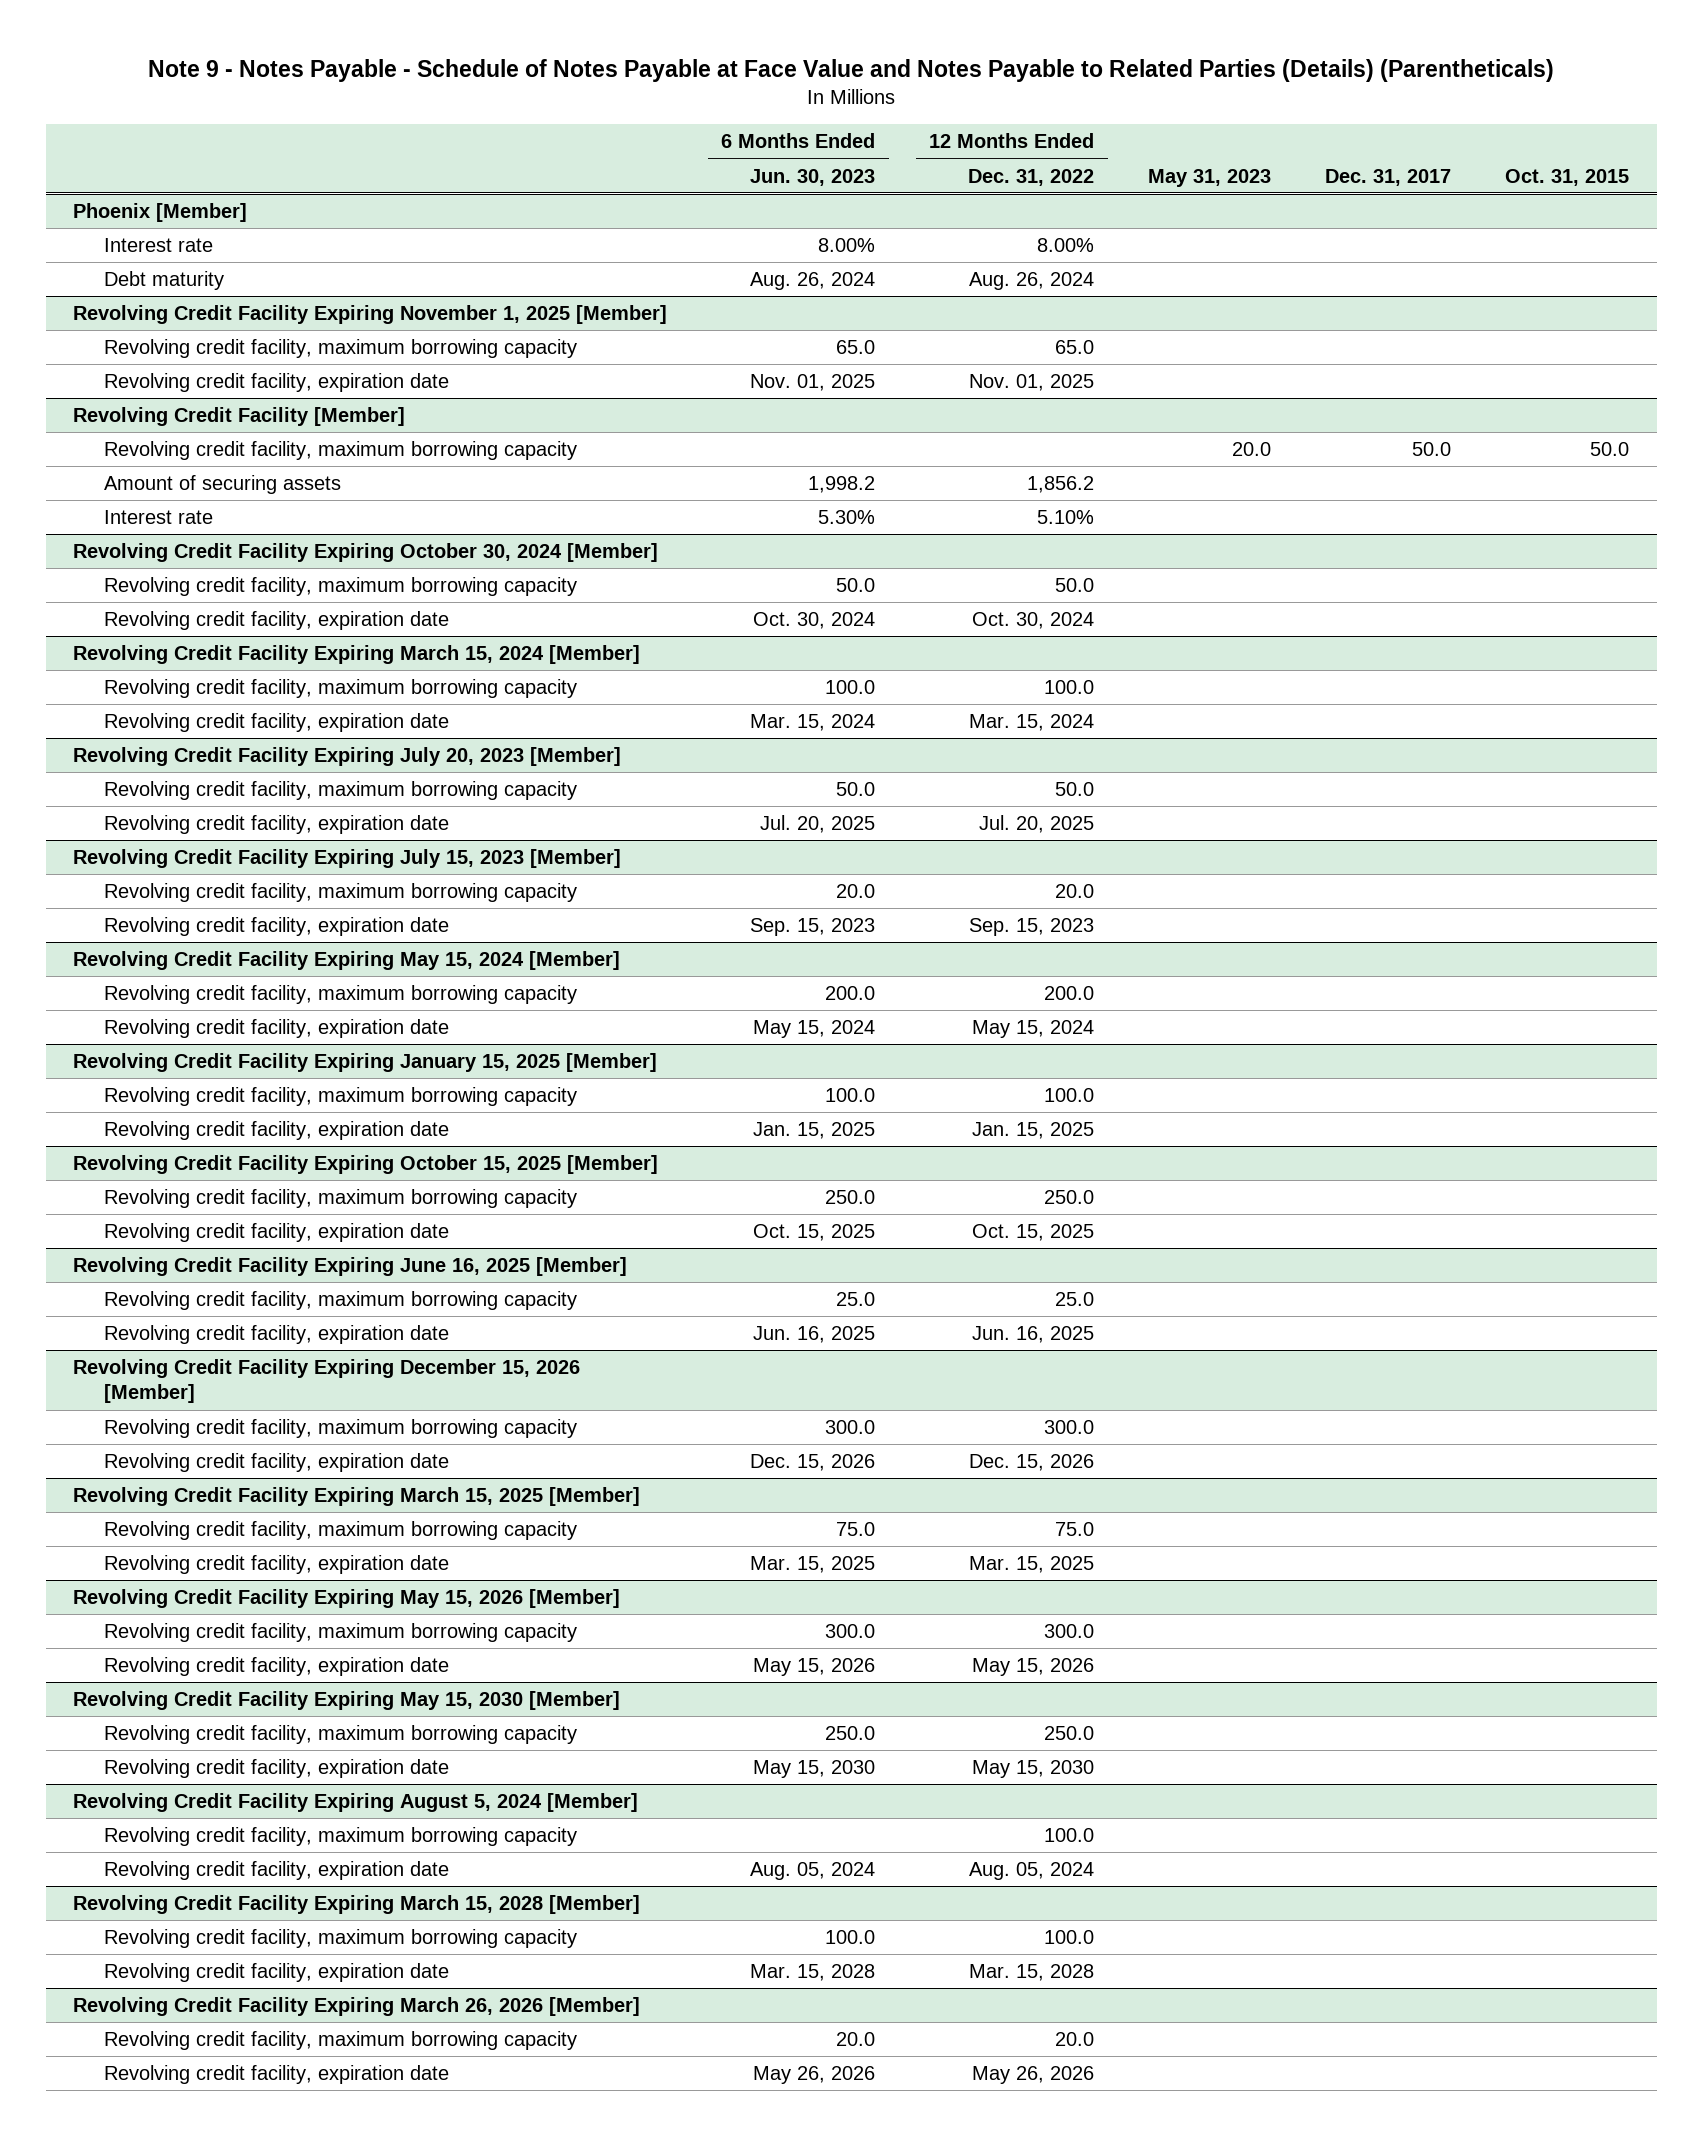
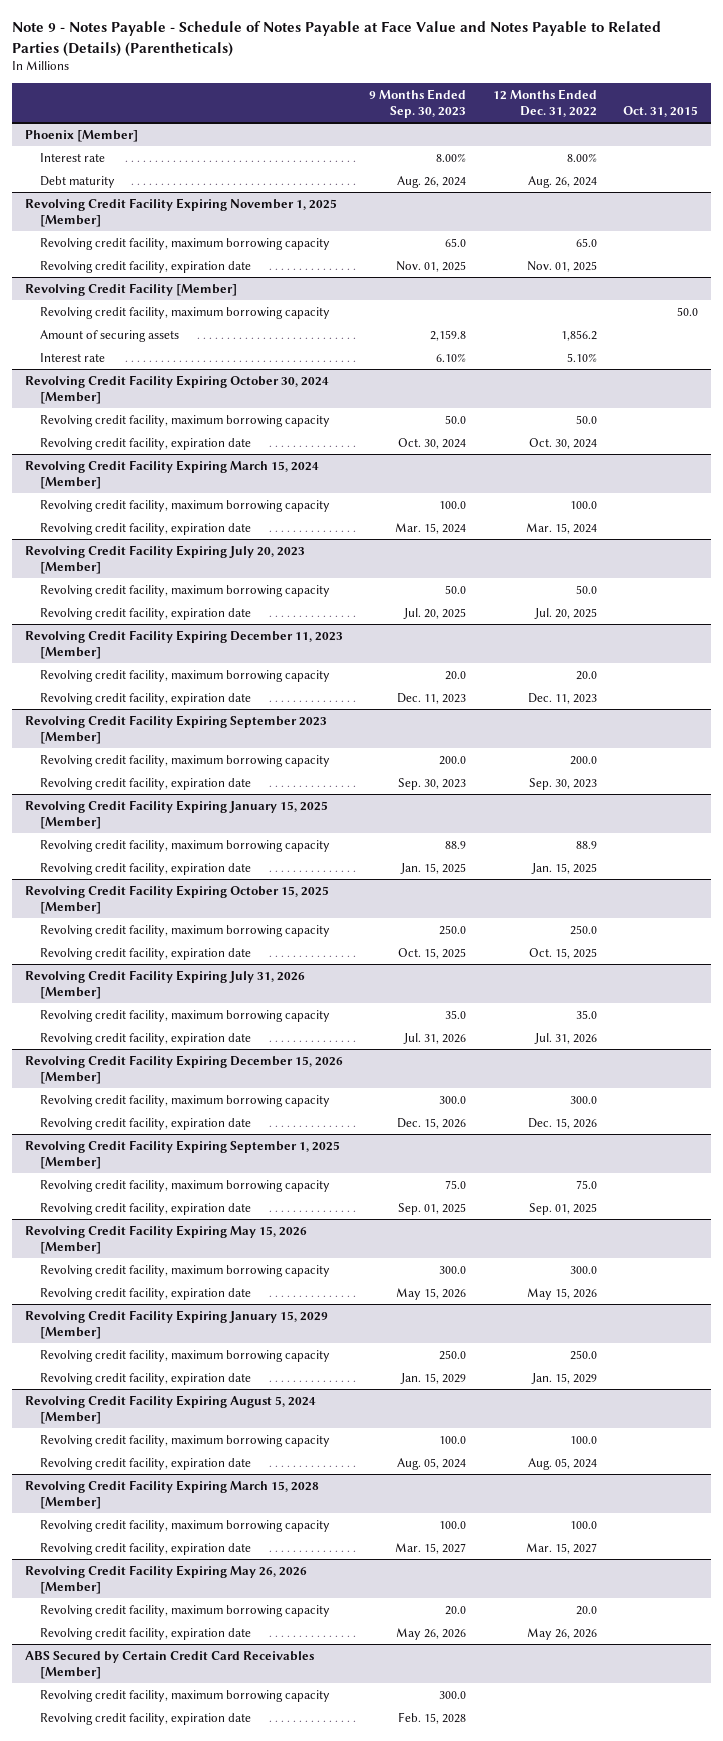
- | 6 Months Ended Jun. 30, 2023 | 12 Months Ended Dec. 31, 2022 | May 31, 2023 | Dec. 31, 2017 | Oct. 31, 2015
+ | 9 Months Ended Sep. 30, 2023 | 12 Months Ended Dec. 31, 2022 | Oct. 31, 2015
- Revolving Credit Facility Expiring July 15, 2023 [Member]
+ Revolving Credit Facility Expiring December 11, 2023 [Member]
- Revolving credit facility, expiration date | Sep. 15, 2023 | Sep. 15, 2023 | | |
- Revolving Credit Facility Expiring May 15, 2024 [Member]
+ Revolving credit facility, expiration date | Dec. 11, 2023 | Dec. 11, 2023 |
+ Revolving Credit Facility Expiring September 2023 [Member]
- Revolving credit facility, expiration date | May 15, 2024 | May 15, 2024 | | |
+ Revolving credit facility, expiration date | Sep. 30, 2023 | Sep. 30, 2023 |
@ Revolving Credit Facility Expiring January 15, 2025 [Member]
- Revolving credit facility, maximum borrowing capacity | 100.0 | 100.0 | | |
+ Revolving credit facility, maximum borrowing capacity | 88.9 | 88.9 |
- Revolving Credit Facility Expiring June 16, 2025 [Member]
- Revolving credit facility, maximum borrowing capacity | 25.0 | 25.0 | | |
- Revolving credit facility, expiration date | Jun. 16, 2025 | Jun. 16, 2025 | | |
+ Revolving Credit Facility Expiring July 31, 2026 [Member]
+ Revolving credit facility, maximum borrowing capacity | 35.0 | 35.0 |
+ Revolving credit facility, expiration date | Jul. 31, 2026 | Jul. 31, 2026 |
- Revolving Credit Facility Expiring March 15, 2025 [Member]
+ Revolving Credit Facility Expiring September 1, 2025 [Member]
- Revolving credit facility, expiration date | Mar. 15, 2025 | Mar. 15, 2025 | | |
+ Revolving credit facility, expiration date | Sep. 01, 2025 | Sep. 01, 2025 |
- Revolving Credit Facility Expiring May 15, 2030 [Member]
+ Revolving Credit Facility Expiring January 15, 2029 [Member]
- Revolving credit facility, expiration date | May 15, 2030 | May 15, 2030 | | |
+ Revolving credit facility, expiration date | Jan. 15, 2029 | Jan. 15, 2029 |
@ Revolving Credit Facility Expiring March 15, 2028 [Member]
- Revolving credit facility, expiration date | Mar. 15, 2028 | Mar. 15, 2028 | | |
- Revolving Credit Facility Expiring March 26, 2026 [Member]
@ Revolving Credit Facility Expiring March 15, 2028 [Member]
+ Revolving credit facility, expiration date | Mar. 15, 2027 | Mar. 15, 2027 |
+ Revolving Credit Facility Expiring May 26, 2026 [Member]
+ ABS Secured by Certain Credit Card Receivables [Member]
+ Revolving credit facility, maximum borrowing capacity | 300.0 | |
+ Revolving credit facility, expiration date | Feb. 15, 2028 | |

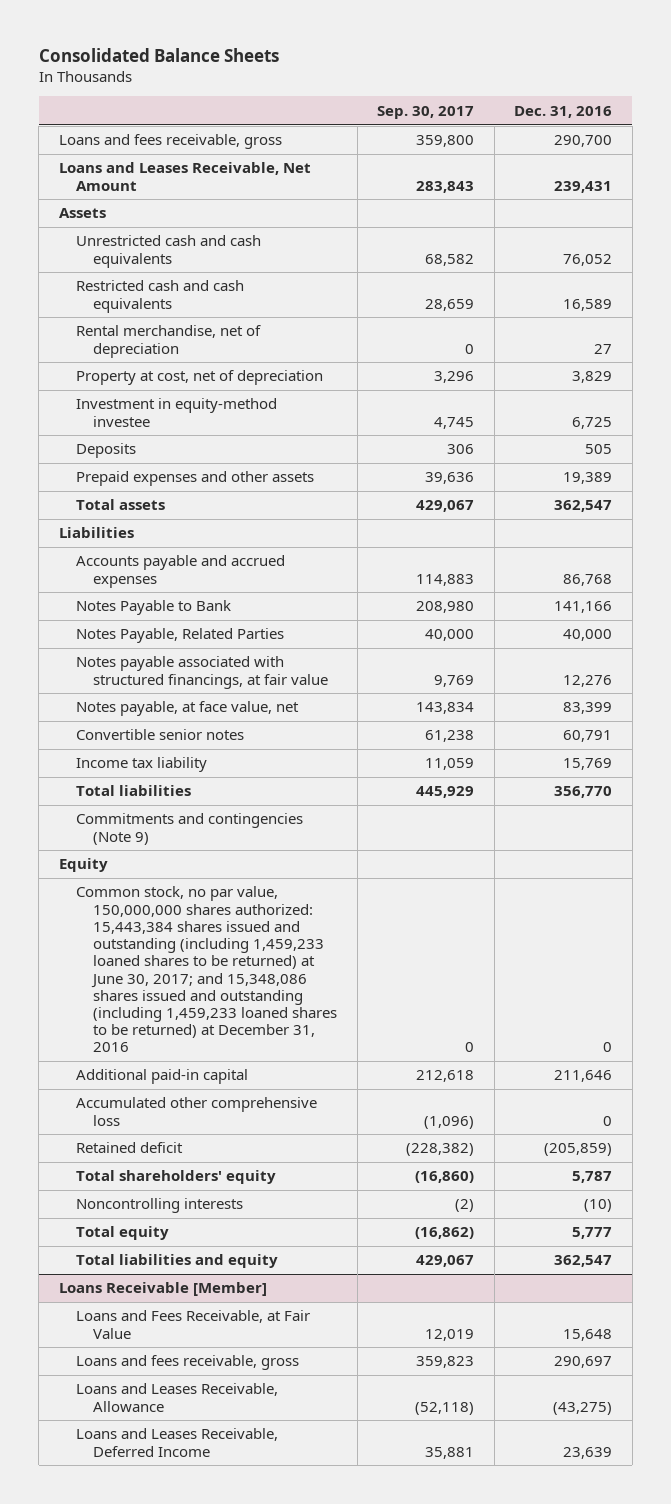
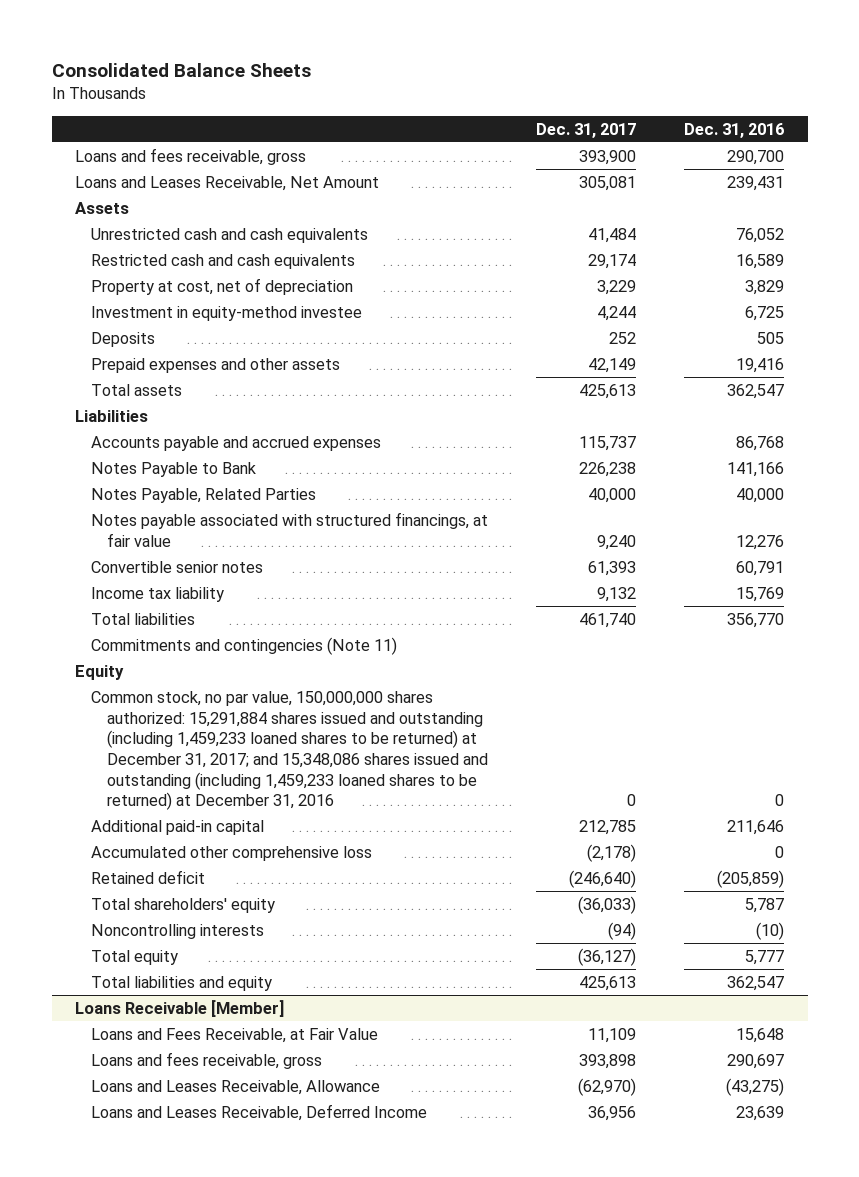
- | Sep. 30, 2017 | Dec. 31, 2016
+ | Dec. 31, 2017 | Dec. 31, 2016
- Rental merchandise, net of depreciation | 0 | 27
- Prepaid expenses and other assets | 39,636 | 19,389
+ Prepaid expenses and other assets | 42,149 | 19,416
- Notes payable, at face value, net | 143,834 | 83,399
- Commitments and contingencies (Note 9)
+ Commitments and contingencies (Note 11)
- Common stock, no par value, 150,000,000 shares authorized: 15,443,384 shares issued and outstanding (including 1,459,233 loaned shares to be returned) at June 30, 2017; and 15,348,086 shares issued and outstanding (including 1,459,233 loaned shares to be returned) at December 31, 2016 | 0 | 0
+ Common stock, no par value, 150,000,000 shares authorized: 15,291,884 shares issued and outstanding (including 1,459,233 loaned shares to be returned) at December 31, 2017; and 15,348,086 shares issued and outstanding (including 1,459,233 loaned shares to be returned) at December 31, 2016 | 0 | 0

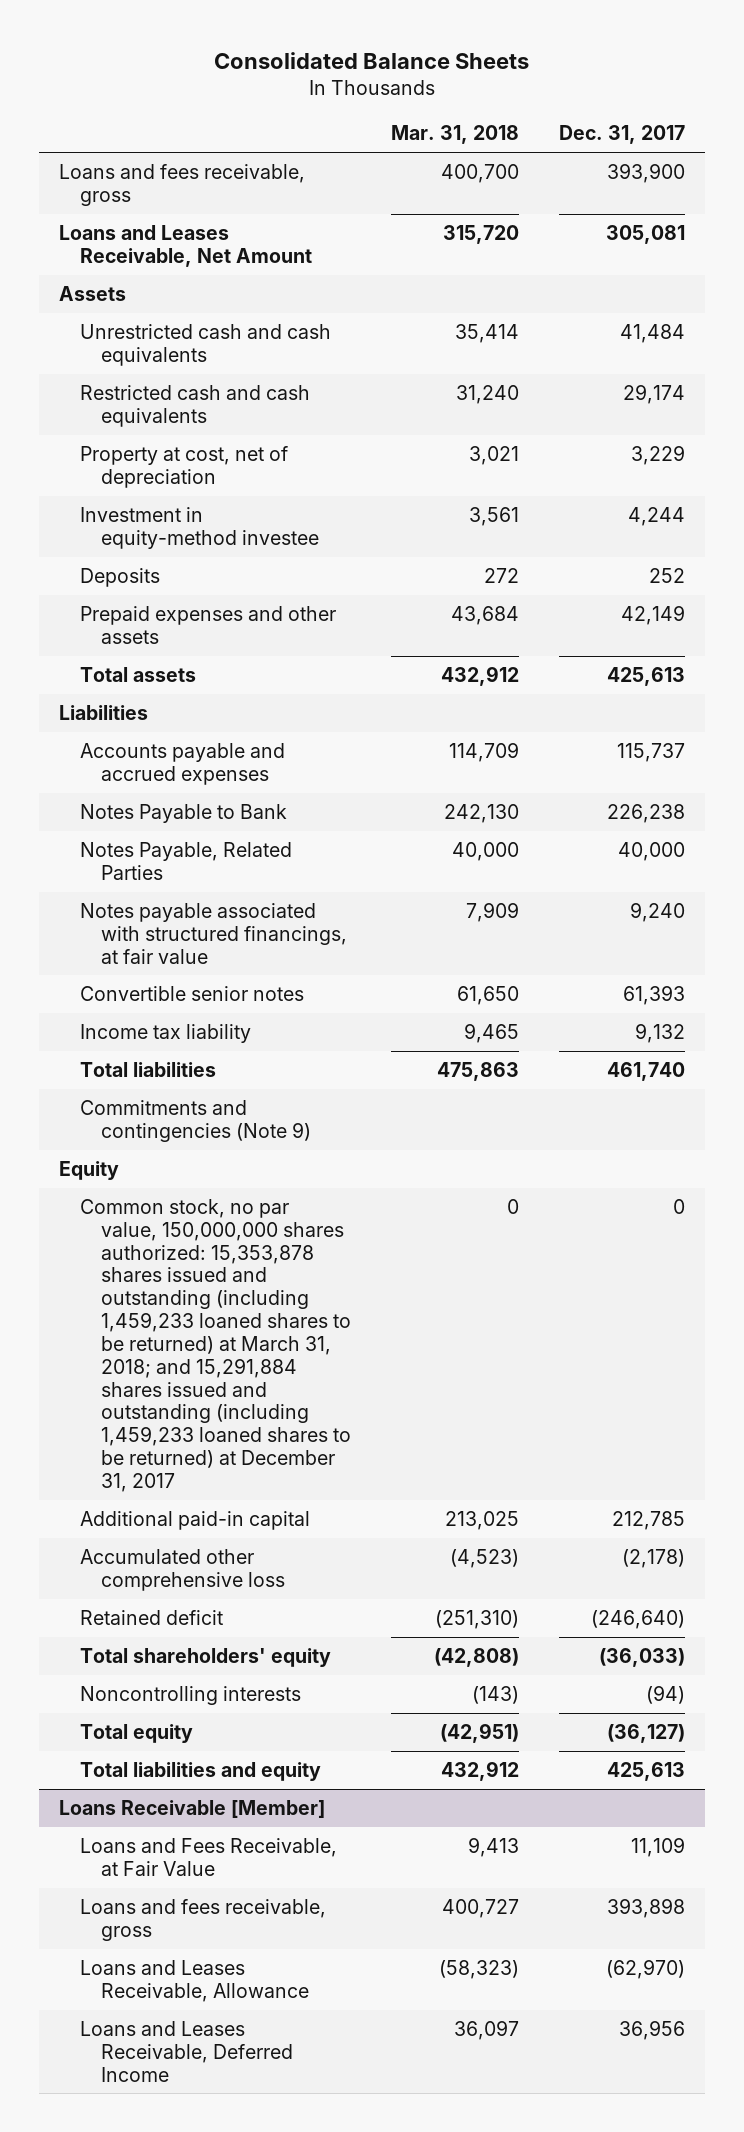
- | Dec. 31, 2017 | Dec. 31, 2016
+ | Mar. 31, 2018 | Dec. 31, 2017
- Commitments and contingencies (Note 11)
+ Commitments and contingencies (Note 9)
- Common stock, no par value, 150,000,000 shares authorized: 15,291,884 shares issued and outstanding (including 1,459,233 loaned shares to be returned) at December 31, 2017; and 15,348,086 shares issued and outstanding (including 1,459,233 loaned shares to be returned) at December 31, 2016 | 0 | 0
+ Common stock, no par value, 150,000,000 shares authorized: 15,353,878 shares issued and outstanding (including 1,459,233 loaned shares to be returned) at March 31, 2018; and 15,291,884 shares issued and outstanding (including 1,459,233 loaned shares to be returned) at December 31, 2017 | 0 | 0

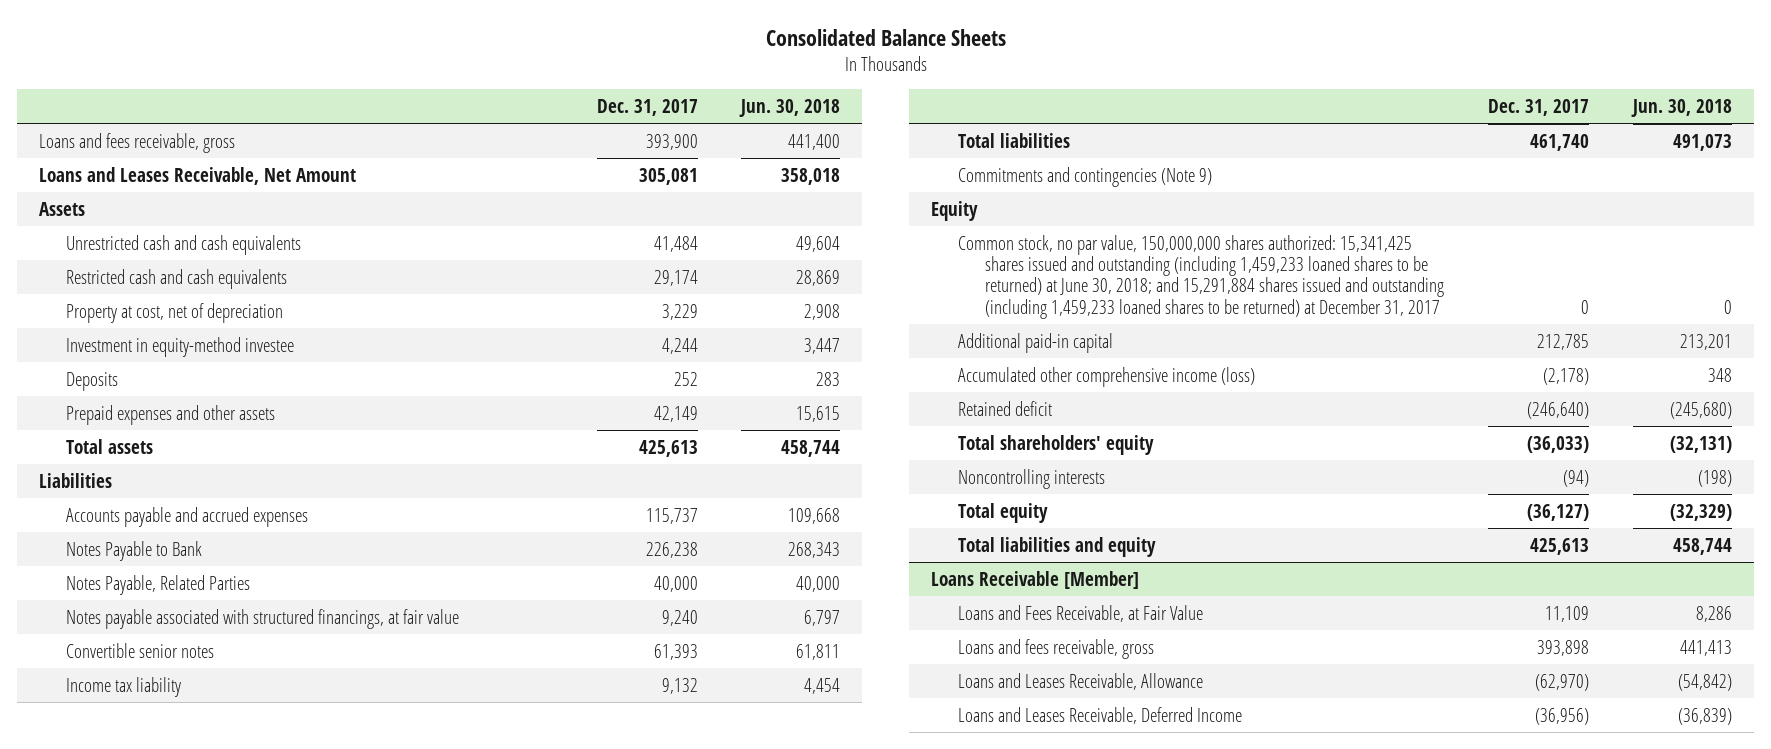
- | Mar. 31, 2018 | Dec. 31, 2017
+ | Dec. 31, 2017 | Jun. 30, 2018
- Common stock, no par value, 150,000,000 shares authorized: 15,353,878 shares issued and outstanding (including 1,459,233 loaned shares to be returned) at March 31, 2018; and 15,291,884 shares issued and outstanding (including 1,459,233 loaned shares to be returned) at December 31, 2017 | 0 | 0
+ Common stock, no par value, 150,000,000 shares authorized: 15,341,425 shares issued and outstanding (including 1,459,233 loaned shares to be returned) at June 30, 2018; and 15,291,884 shares issued and outstanding (including 1,459,233 loaned shares to be returned) at December 31, 2017 | 0 | 0
- Accumulated other comprehensive loss | (4,523) | (2,178)
+ Accumulated other comprehensive income (loss) | (2,178) | 348
@ Loans Receivable [Member]
- Loans and Leases Receivable, Deferred Income | 36,097 | 36,956
+ Loans and Leases Receivable, Deferred Income | (36,956) | (36,839)

